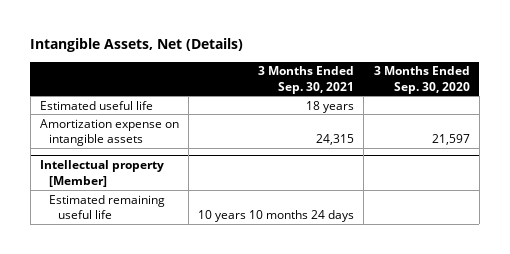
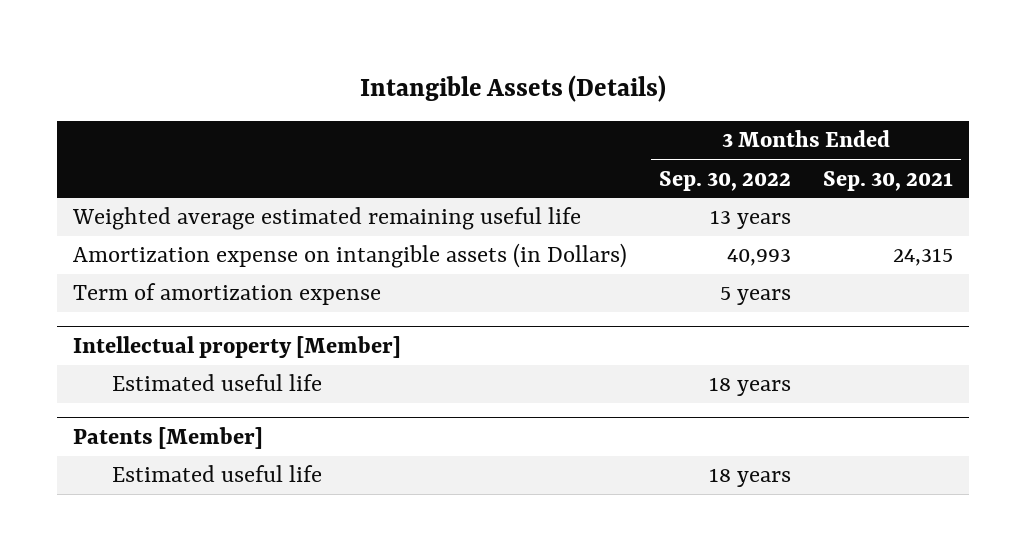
- Intangible Assets, Net (Details)
+ Intangible Assets (Details)
- | 3 Months Ended Sep. 30, 2021 | 3 Months Ended Sep. 30, 2020
+ | 3 Months Ended Sep. 30, 2022 | 3 Months Ended Sep. 30, 2021
- Estimated useful life | 18 years |
- Amortization expense on intangible assets | 24,315 | 21,597
+ Weighted average estimated remaining useful life | 13 years |
+ Amortization expense on intangible assets (in Dollars) | 40,993 | 24,315
+ Term of amortization expense | 5 years |
@ Intellectual property [Member]
- Estimated remaining useful life | 10 years 10 months 24 days |
+ Estimated useful life | 18 years |
+ Patents [Member]
+ Estimated useful life | 18 years |

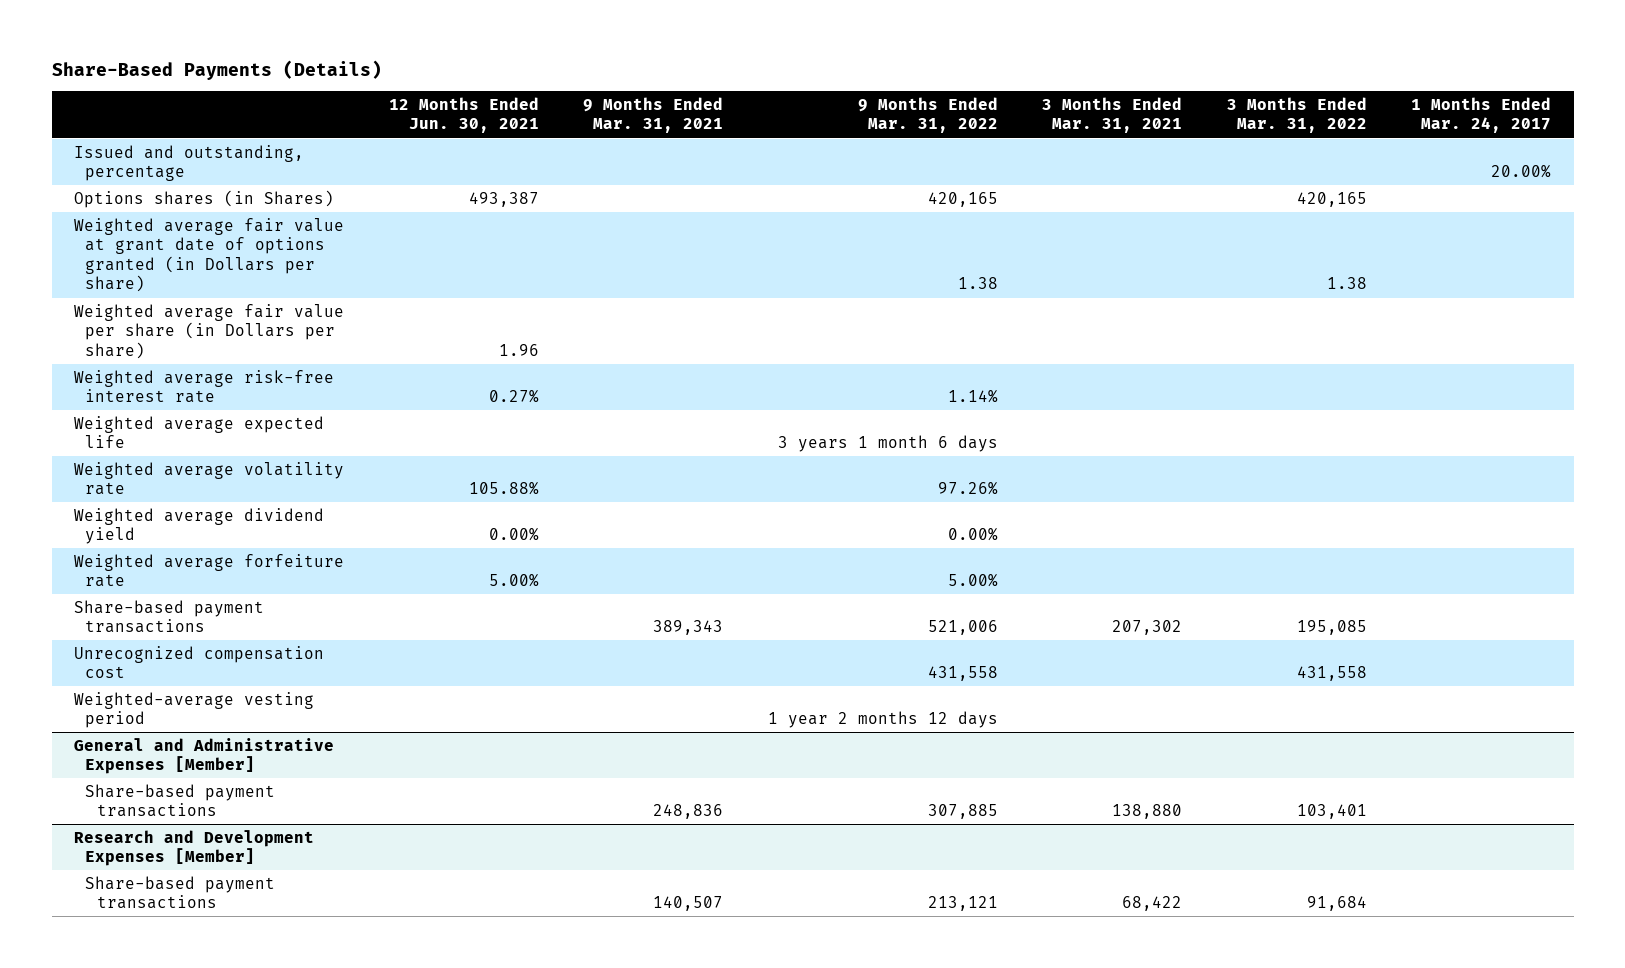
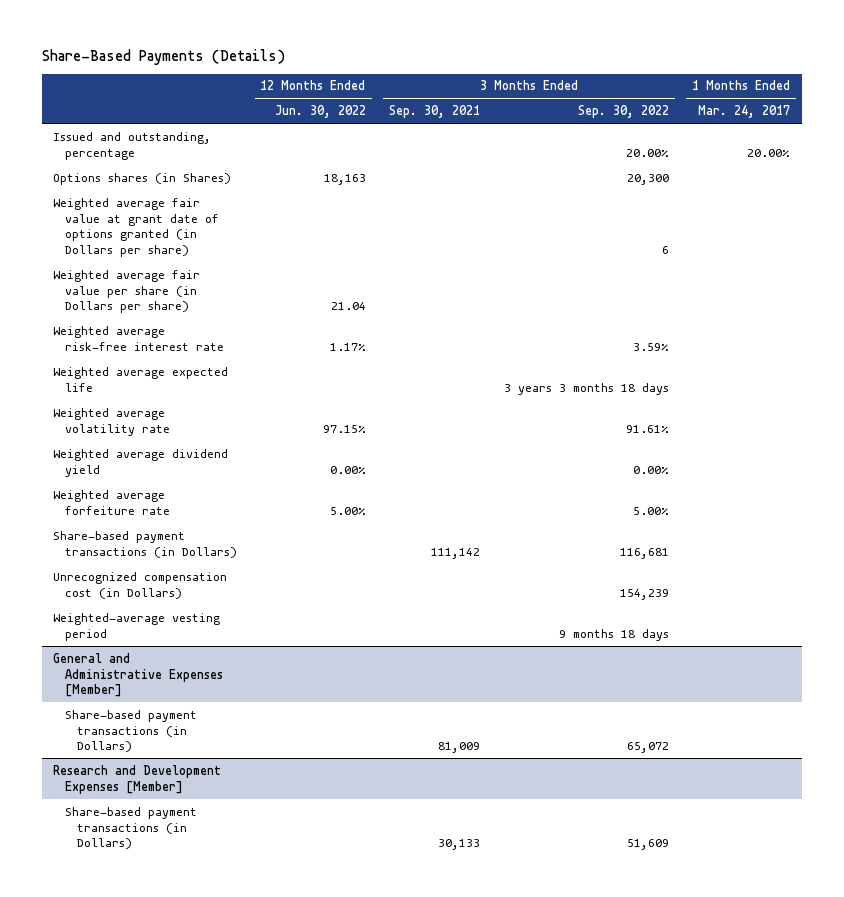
- | 12 Months Ended Jun. 30, 2021 | 9 Months Ended Mar. 31, 2021 | 9 Months Ended Mar. 31, 2022 | 3 Months Ended Mar. 31, 2021 | 3 Months Ended Mar. 31, 2022 | 1 Months Ended Mar. 24, 2017
+ | 12 Months Ended Jun. 30, 2022 | 3 Months Ended Sep. 30, 2021 | 3 Months Ended Sep. 30, 2022 | 1 Months Ended Mar. 24, 2017
- Share-based payment transactions | | 389,343 | 521,006 | 207,302 | 195,085 |
- Unrecognized compensation cost | | | 431,558 | | 431,558 |
+ Share-based payment transactions (in Dollars) | | 111,142 | 116,681 |
+ Unrecognized compensation cost (in Dollars) | | | 154,239 |
@ General and Administrative Expenses [Member]
- Share-based payment transactions | | 248,836 | 307,885 | 138,880 | 103,401 |
+ Share-based payment transactions (in Dollars) | | 81,009 | 65,072 |
@ Research and Development Expenses [Member]
- Share-based payment transactions | | 140,507 | 213,121 | 68,422 | 91,684 |
+ Share-based payment transactions (in Dollars) | | 30,133 | 51,609 |

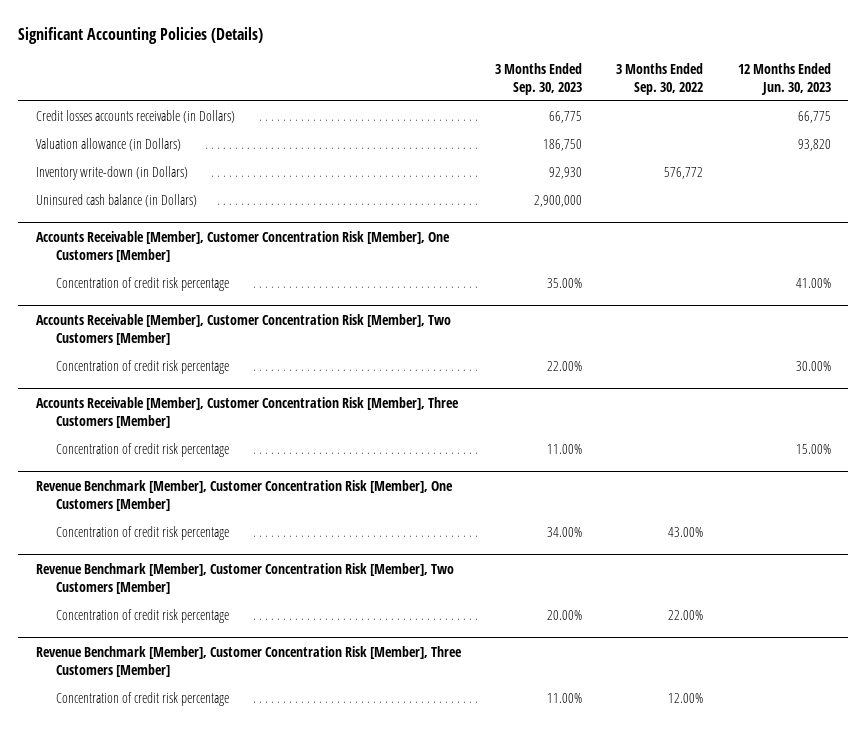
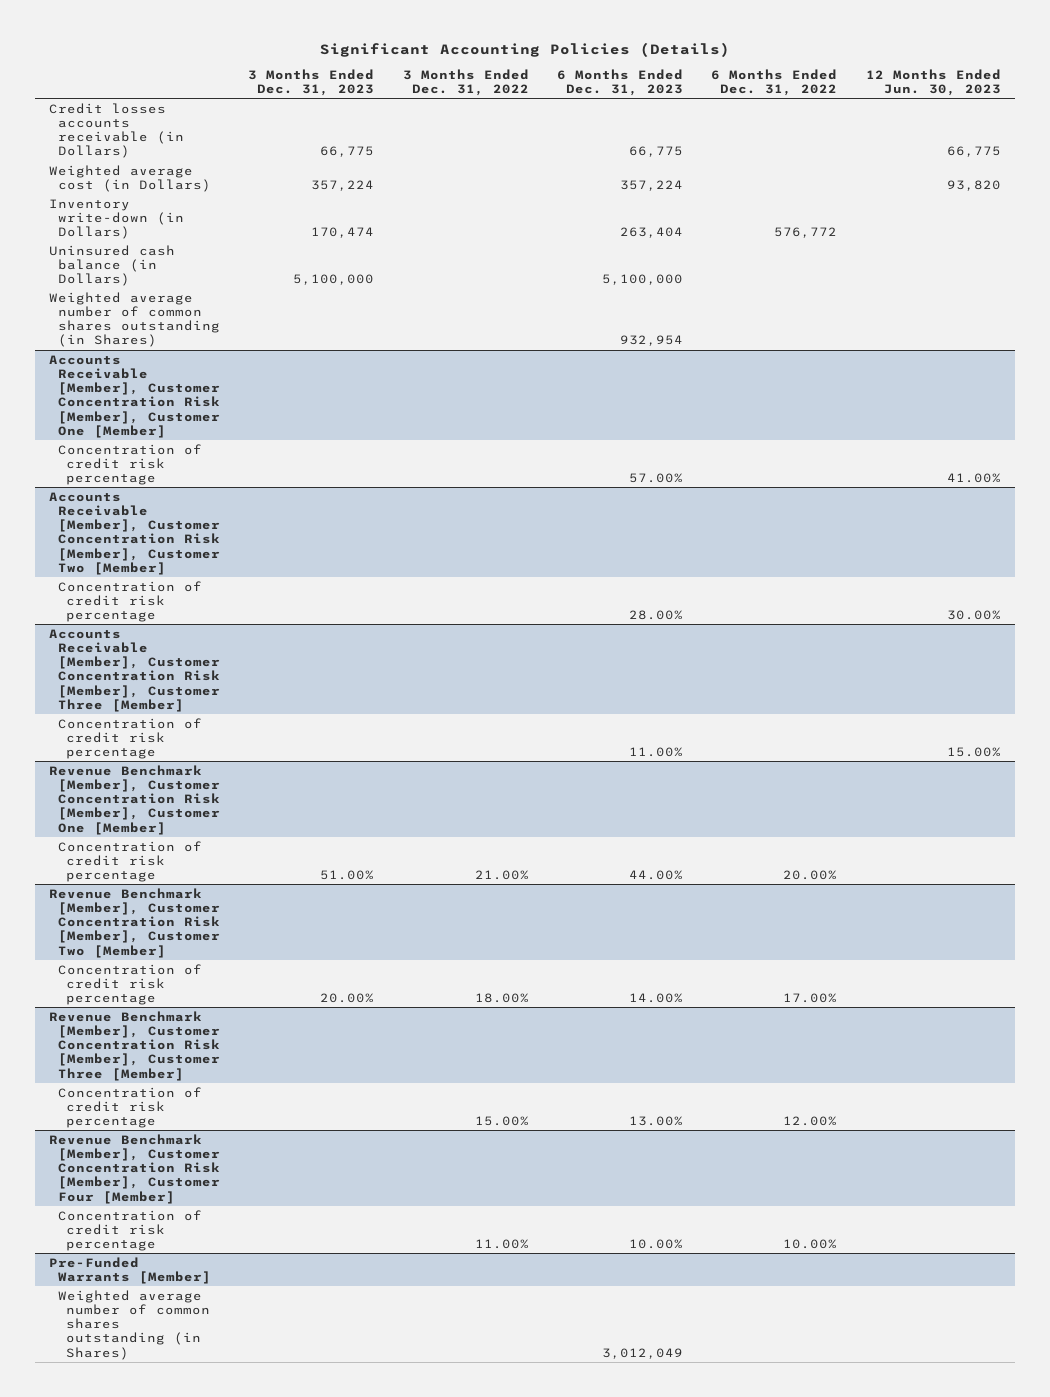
- | 3 Months Ended Sep. 30, 2023 | 3 Months Ended Sep. 30, 2022 | 12 Months Ended Jun. 30, 2023
+ | 3 Months Ended Dec. 31, 2023 | 3 Months Ended Dec. 31, 2022 | 6 Months Ended Dec. 31, 2023 | 6 Months Ended Dec. 31, 2022 | 12 Months Ended Jun. 30, 2023
- Valuation allowance (in Dollars) | 186,750 | | 93,820
+ Weighted average cost (in Dollars) | 357,224 | | 357,224 | | 93,820
- Accounts Receivable [Member], Customer Concentration Risk [Member], One Customers [Member]
+ Weighted average number of common shares outstanding (in Shares) | | | 932,954 | |
+ Accounts Receivable [Member], Customer Concentration Risk [Member], Customer One [Member]
- Accounts Receivable [Member], Customer Concentration Risk [Member], Two Customers [Member]
+ Accounts Receivable [Member], Customer Concentration Risk [Member], Customer Two [Member]
- Accounts Receivable [Member], Customer Concentration Risk [Member], Three Customers [Member]
+ Accounts Receivable [Member], Customer Concentration Risk [Member], Customer Three [Member]
- Revenue Benchmark [Member], Customer Concentration Risk [Member], One Customers [Member]
+ Revenue Benchmark [Member], Customer Concentration Risk [Member], Customer One [Member]
- Revenue Benchmark [Member], Customer Concentration Risk [Member], Two Customers [Member]
+ Revenue Benchmark [Member], Customer Concentration Risk [Member], Customer Two [Member]
- Revenue Benchmark [Member], Customer Concentration Risk [Member], Three Customers [Member]
+ Revenue Benchmark [Member], Customer Concentration Risk [Member], Customer Three [Member]
+ Revenue Benchmark [Member], Customer Concentration Risk [Member], Customer Four [Member]
+ Concentration of credit risk percentage | | 11.00% | 10.00% | 10.00% |
+ Pre-Funded Warrants [Member]
+ Weighted average number of common shares outstanding (in Shares) | | | 3,012,049 | |

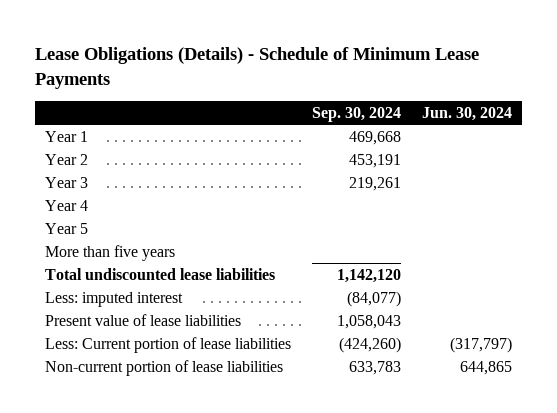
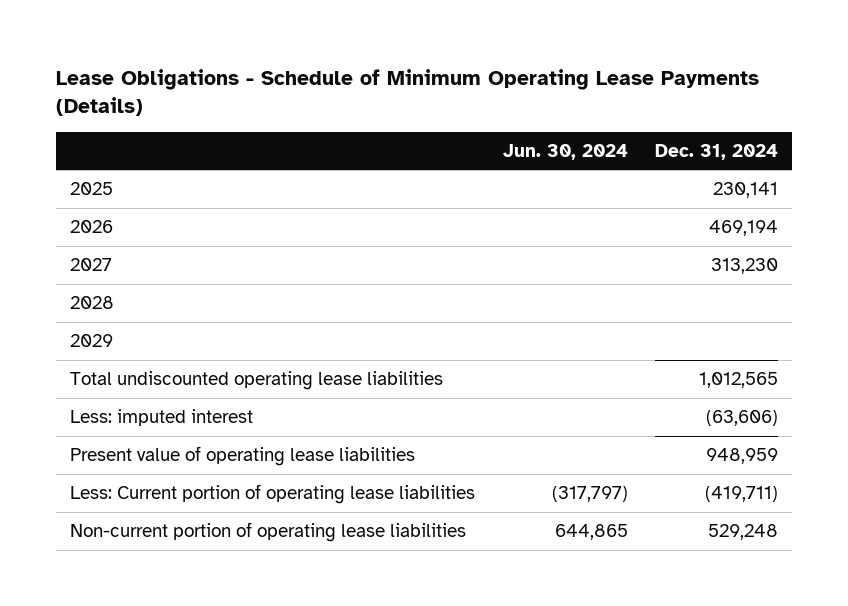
- Lease Obligations (Details) - Schedule of Minimum Lease Payments
+ Lease Obligations - Schedule of Minimum Operating Lease Payments (Details)
- | Sep. 30, 2024 | Jun. 30, 2024
+ | Jun. 30, 2024 | Dec. 31, 2024
- Year 1 | 469,668 |
- Year 2 | 453,191 |
- Year 3 | 219,261 |
- Year 4
- Year 5
- More than five years
- Total undiscounted lease liabilities | 1,142,120 |
+ 2025 | | 230,141
+ 2026 | | 469,194
+ 2027 | | 313,230
+ 2028
+ 2029
+ Total undiscounted operating lease liabilities | | 1,012,565
- Present value of lease liabilities | 1,058,043 |
- Less: Current portion of lease liabilities | (424,260) | (317,797)
- Non-current portion of lease liabilities | 633,783 | 644,865
+ Present value of operating lease liabilities | | 948,959
+ Less: Current portion of operating lease liabilities | (317,797) | (419,711)
+ Non-current portion of operating lease liabilities | 644,865 | 529,248

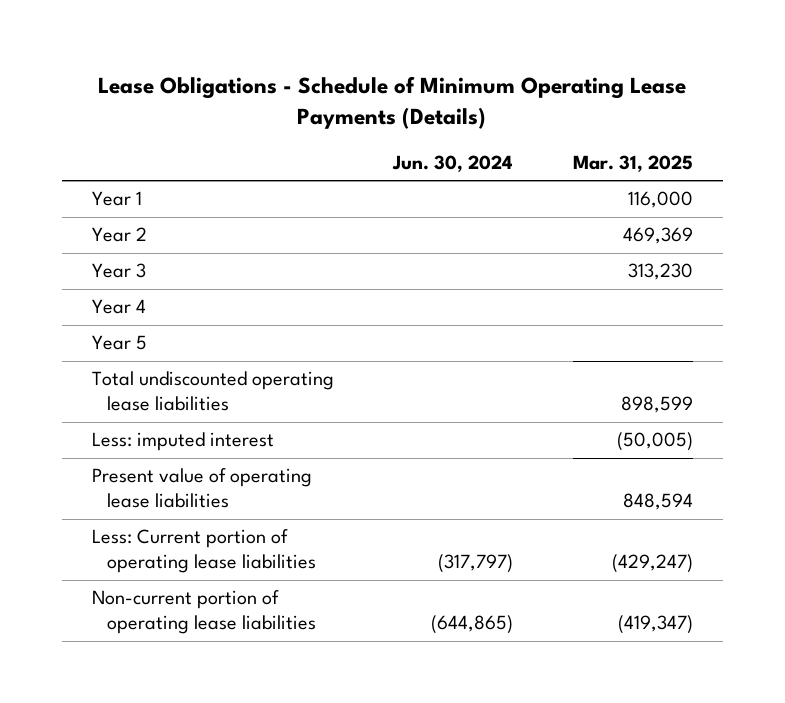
- | Jun. 30, 2024 | Dec. 31, 2024
+ | Jun. 30, 2024 | Mar. 31, 2025
- 2025 | | 230,141
- 2026 | | 469,194
- 2027 | | 313,230
- 2028
- 2029
+ Year 1 | | 116,000
+ Year 2 | | 469,369
+ Year 3 | | 313,230
+ Year 4
+ Year 5
- Non-current portion of operating lease liabilities | 644,865 | 529,248
+ Non-current portion of operating lease liabilities | (644,865) | (419,347)

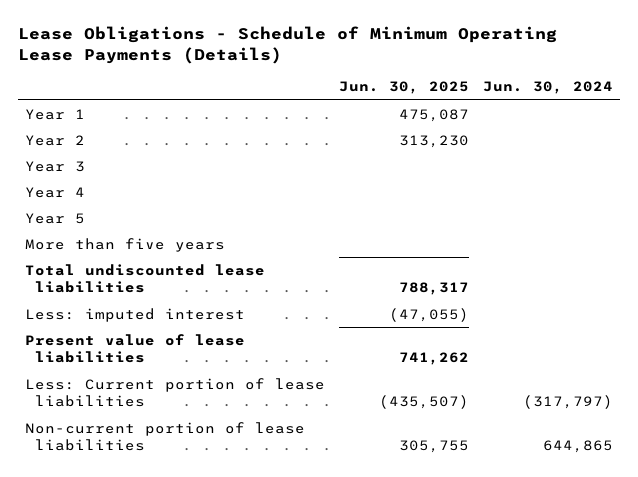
- | Jun. 30, 2024 | Mar. 31, 2025
+ | Jun. 30, 2025 | Jun. 30, 2024
- Total undiscounted operating lease liabilities | | 898,599
+ More than five years
+ Total undiscounted lease liabilities | 788,317 |
- Present value of operating lease liabilities | | 848,594
- Less: Current portion of operating lease liabilities | (317,797) | (429,247)
- Non-current portion of operating lease liabilities | (644,865) | (419,347)
+ Present value of lease liabilities | 741,262 |
+ Less: Current portion of lease liabilities | (435,507) | (317,797)
+ Non-current portion of lease liabilities | 305,755 | 644,865

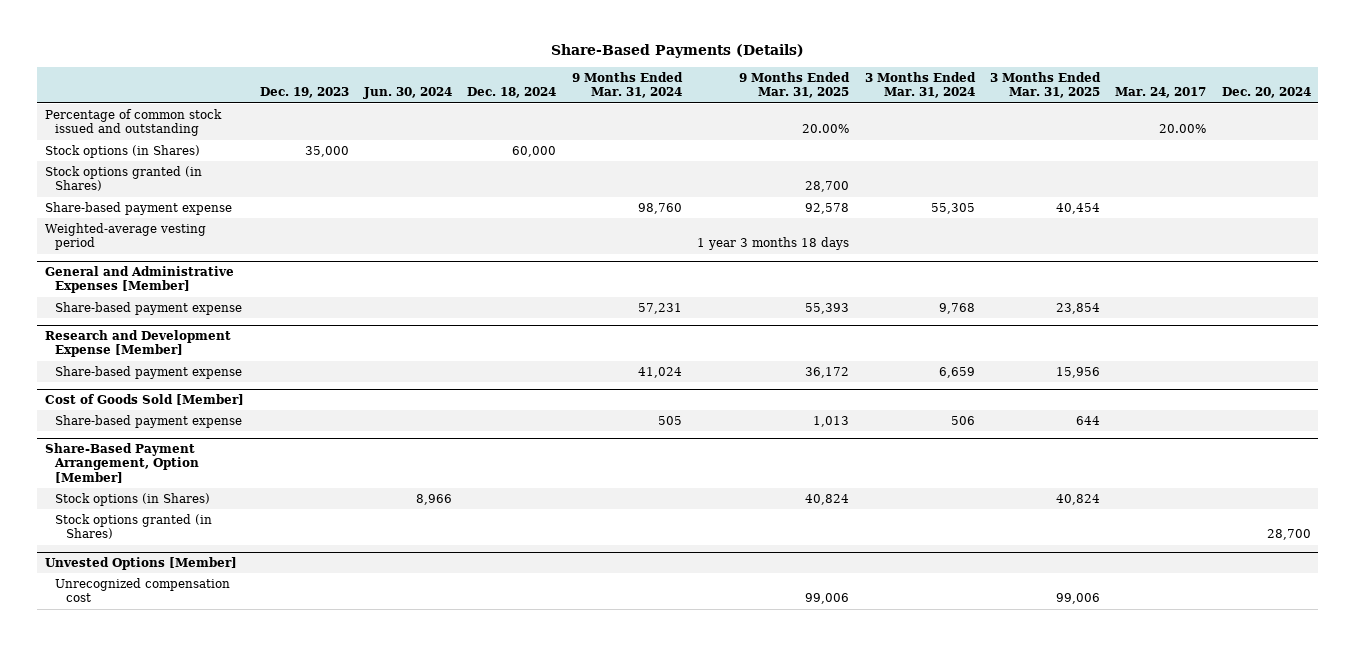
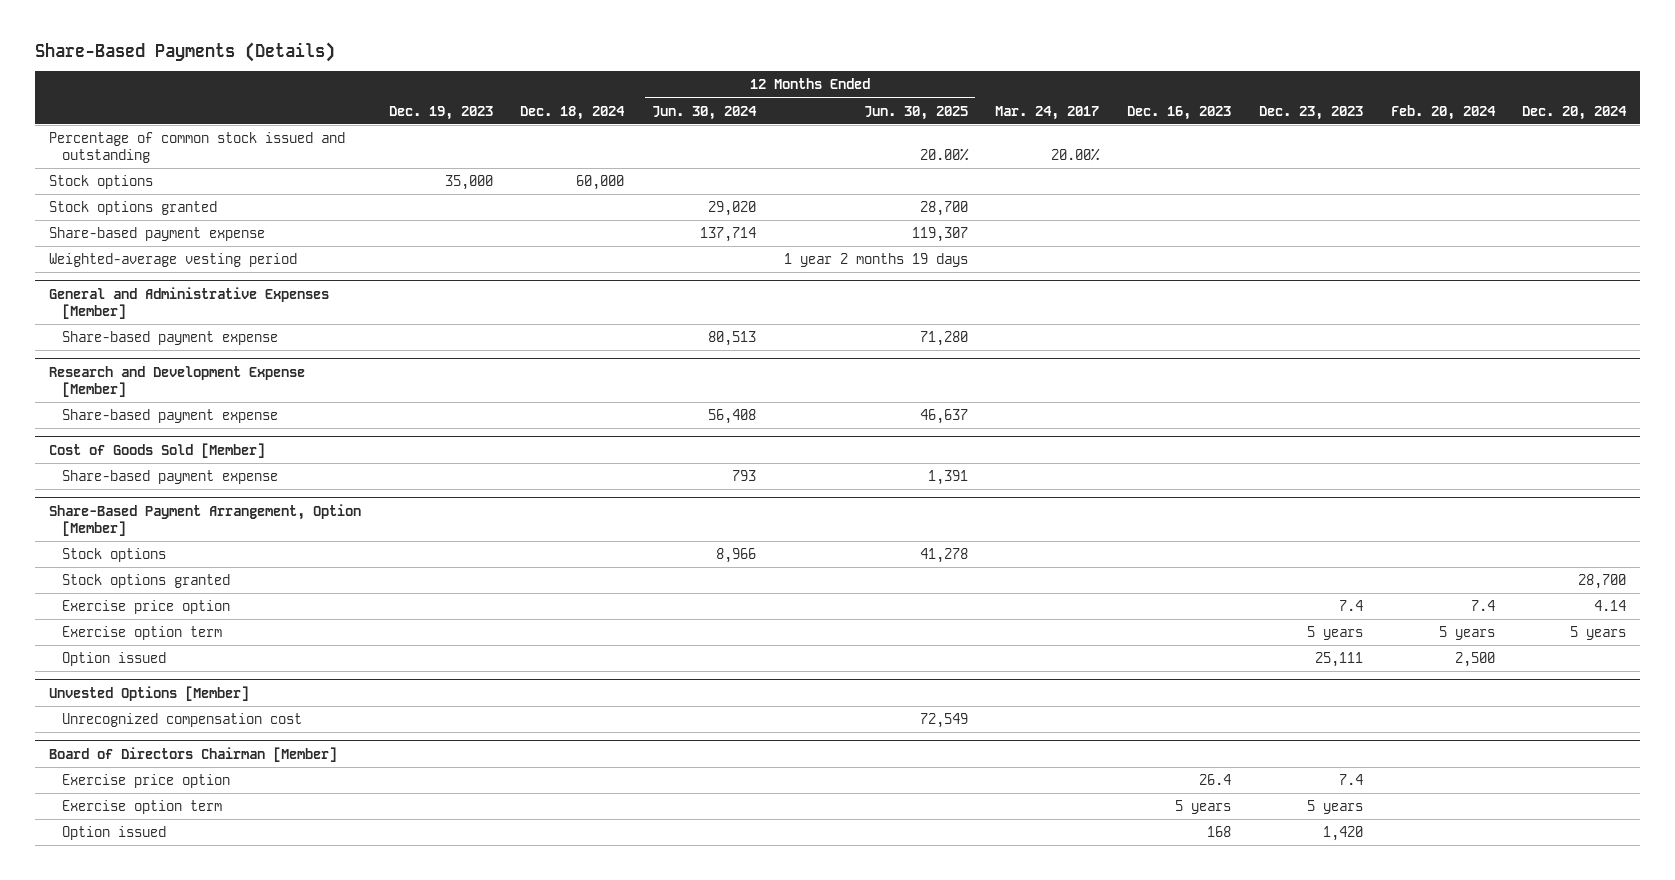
- | Dec. 19, 2023 | Jun. 30, 2024 | Dec. 18, 2024 | 9 Months Ended Mar. 31, 2024 | 9 Months Ended Mar. 31, 2025 | 3 Months Ended Mar. 31, 2024 | 3 Months Ended Mar. 31, 2025 | Mar. 24, 2017 | Dec. 20, 2024
+ | Dec. 19, 2023 | Dec. 18, 2024 | 12 Months Ended Jun. 30, 2024 | 12 Months Ended Jun. 30, 2025 | Mar. 24, 2017 | Dec. 16, 2023 | Dec. 23, 2023 | Feb. 20, 2024 | Dec. 20, 2024
- Stock options (in Shares) | 35,000 | | 60,000 | | | | | |
- Stock options granted (in Shares) | | | | | 28,700 | | | |
+ Stock options | 35,000 | 60,000 | | | | | | |
+ Stock options granted | | | 29,020 | 28,700 | | | | |
@ Share-Based Payment Arrangement, Option [Member]
- Stock options (in Shares) | | 8,966 | | | 40,824 | | 40,824 | |
- Stock options granted (in Shares) | | | | | | | | | 28,700
+ Stock options | | | 8,966 | 41,278 | | | | |
+ Stock options granted | | | | | | | | | 28,700
+ Exercise price option | | | | | | | 7.4 | 7.4 | 4.14
+ Exercise option term | | | | | | | 5 years | 5 years | 5 years
+ Option issued | | | | | | | 25,111 | 2,500 |
+ Board of Directors Chairman [Member]
+ Exercise price option | | | | | | 26.4 | 7.4 | |
+ Exercise option term | | | | | | 5 years | 5 years | |
+ Option issued | | | | | | 168 | 1,420 | |

